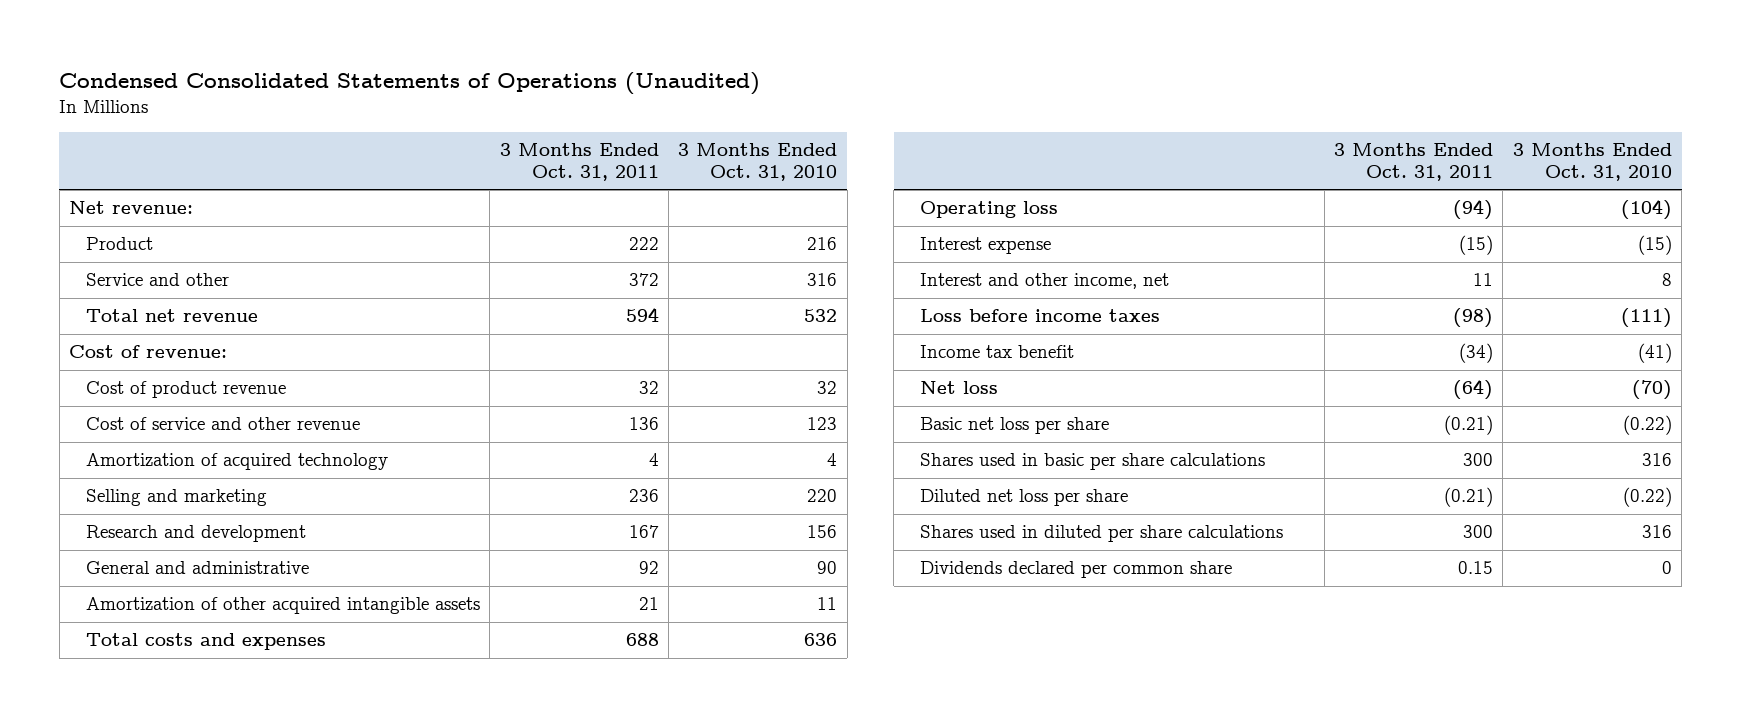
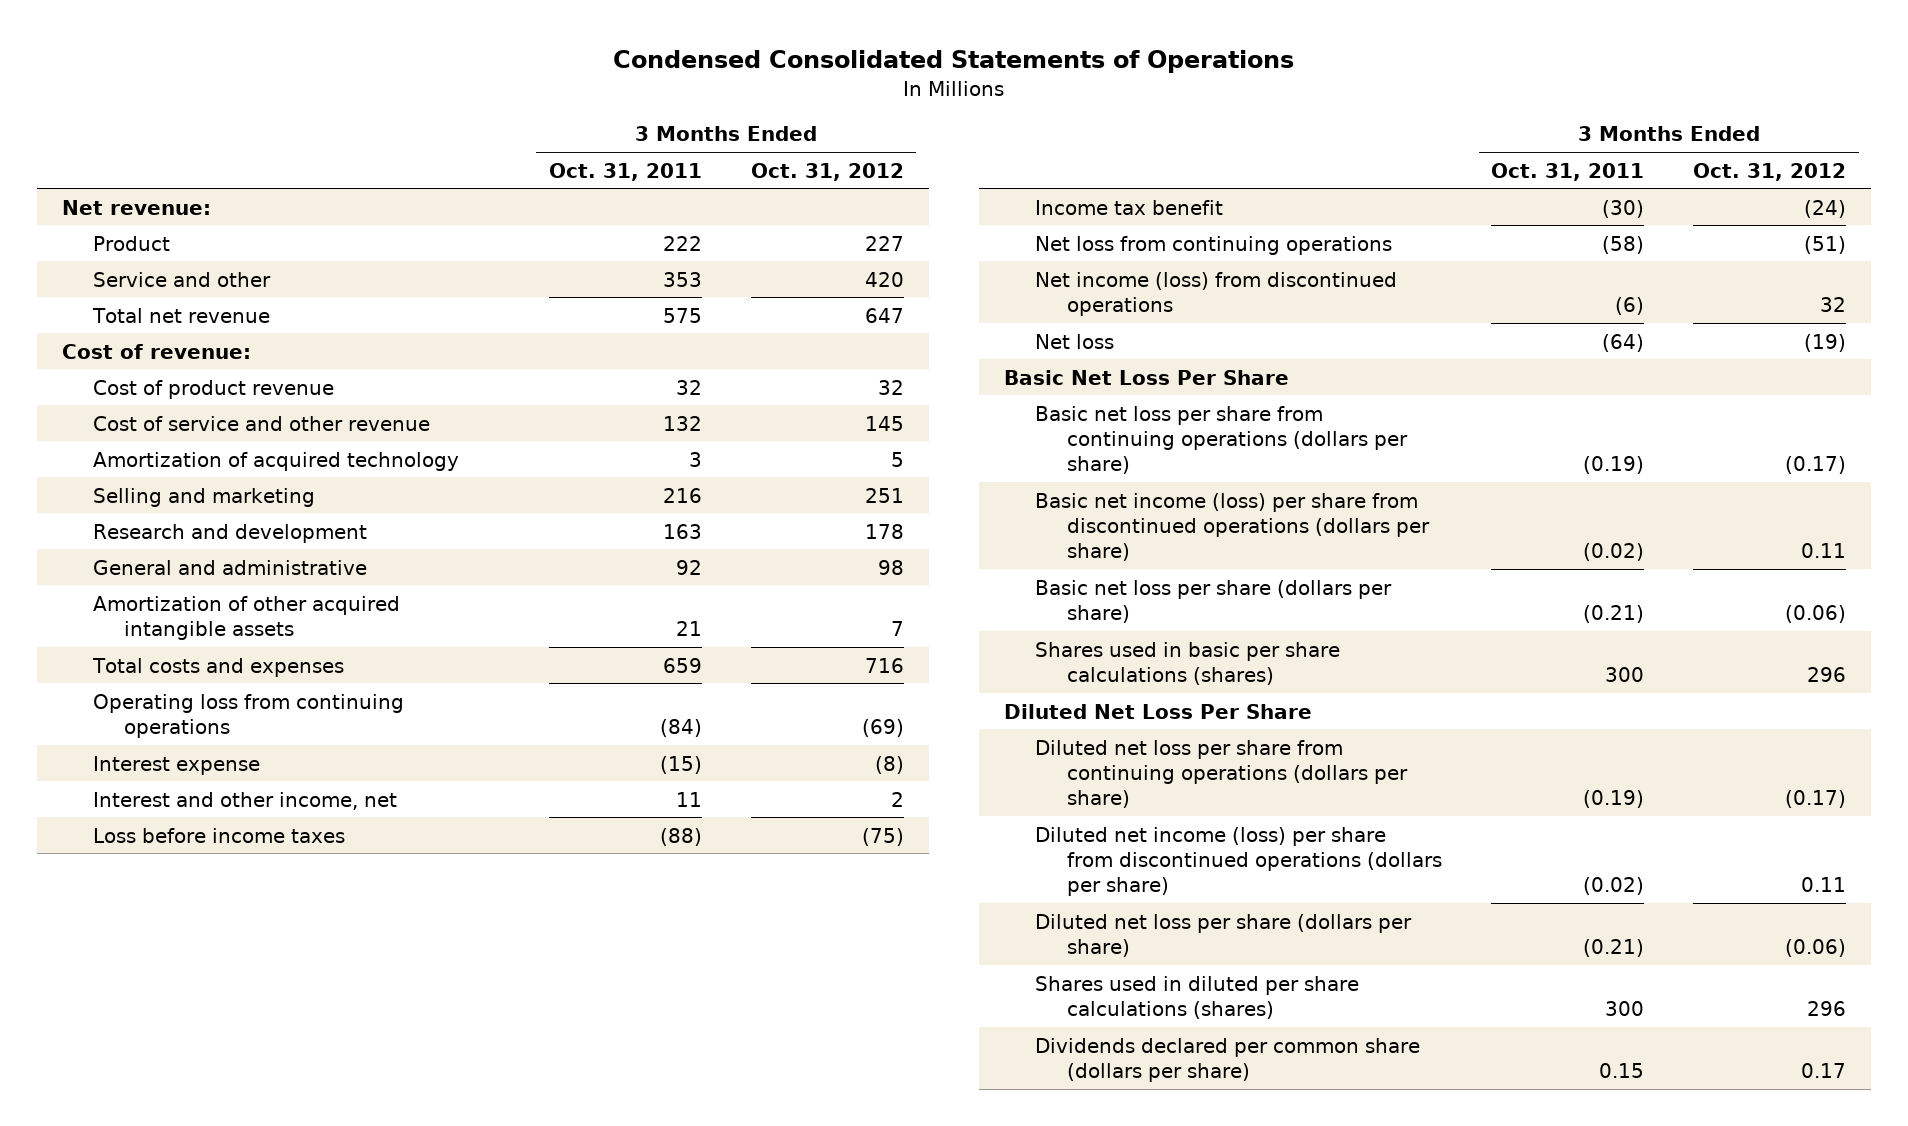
- Condensed Consolidated Statements of Operations (Unaudited)
+ Condensed Consolidated Statements of Operations
- | 3 Months Ended Oct. 31, 2011 | 3 Months Ended Oct. 31, 2010
+ | 3 Months Ended Oct. 31, 2011 | 3 Months Ended Oct. 31, 2012
- Service and other | 372 | 316
- Total net revenue | 594 | 532
+ Service and other | 353 | 420
+ Total net revenue | 575 | 647
- Cost of service and other revenue | 136 | 123
- Amortization of acquired technology | 4 | 4
- Selling and marketing | 236 | 220
- Research and development | 167 | 156
+ Cost of service and other revenue | 132 | 145
+ Amortization of acquired technology | 3 | 5
+ Selling and marketing | 216 | 251
+ Research and development | 163 | 178
- Total costs and expenses | 688 | 636
- Operating loss | (94) | (104)
+ Total costs and expenses | 659 | 716
+ Operating loss from continuing operations | (84) | (69)
- Loss before income taxes | (98) | (111)
- Income tax benefit | (34) | (41)
+ Loss before income taxes | (88) | (75)
+ Income tax benefit | (30) | (24)
+ Net loss from continuing operations | (58) | (51)
+ Net income (loss) from discontinued operations | (6) | 32
- Basic net loss per share | (0.21) | (0.22)
- Shares used in basic per share calculations | 300 | 316
- Diluted net loss per share | (0.21) | (0.22)
- Shares used in diluted per share calculations | 300 | 316
- Dividends declared per common share | 0.15 | 0
+ Basic Net Loss Per Share
+ Basic net loss per share from continuing operations (dollars per share) | (0.19) | (0.17)
+ Basic net income (loss) per share from discontinued operations (dollars per share) | (0.02) | 0.11
+ Basic net loss per share (dollars per share) | (0.21) | (0.06)
+ Shares used in basic per share calculations (shares) | 300 | 296
+ Diluted Net Loss Per Share
+ Diluted net loss per share from continuing operations (dollars per share) | (0.19) | (0.17)
+ Diluted net income (loss) per share from discontinued operations (dollars per share) | (0.02) | 0.11
+ Diluted net loss per share (dollars per share) | (0.21) | (0.06)
+ Shares used in diluted per share calculations (shares) | 300 | 296
+ Dividends declared per common share (dollars per share) | 0.15 | 0.17

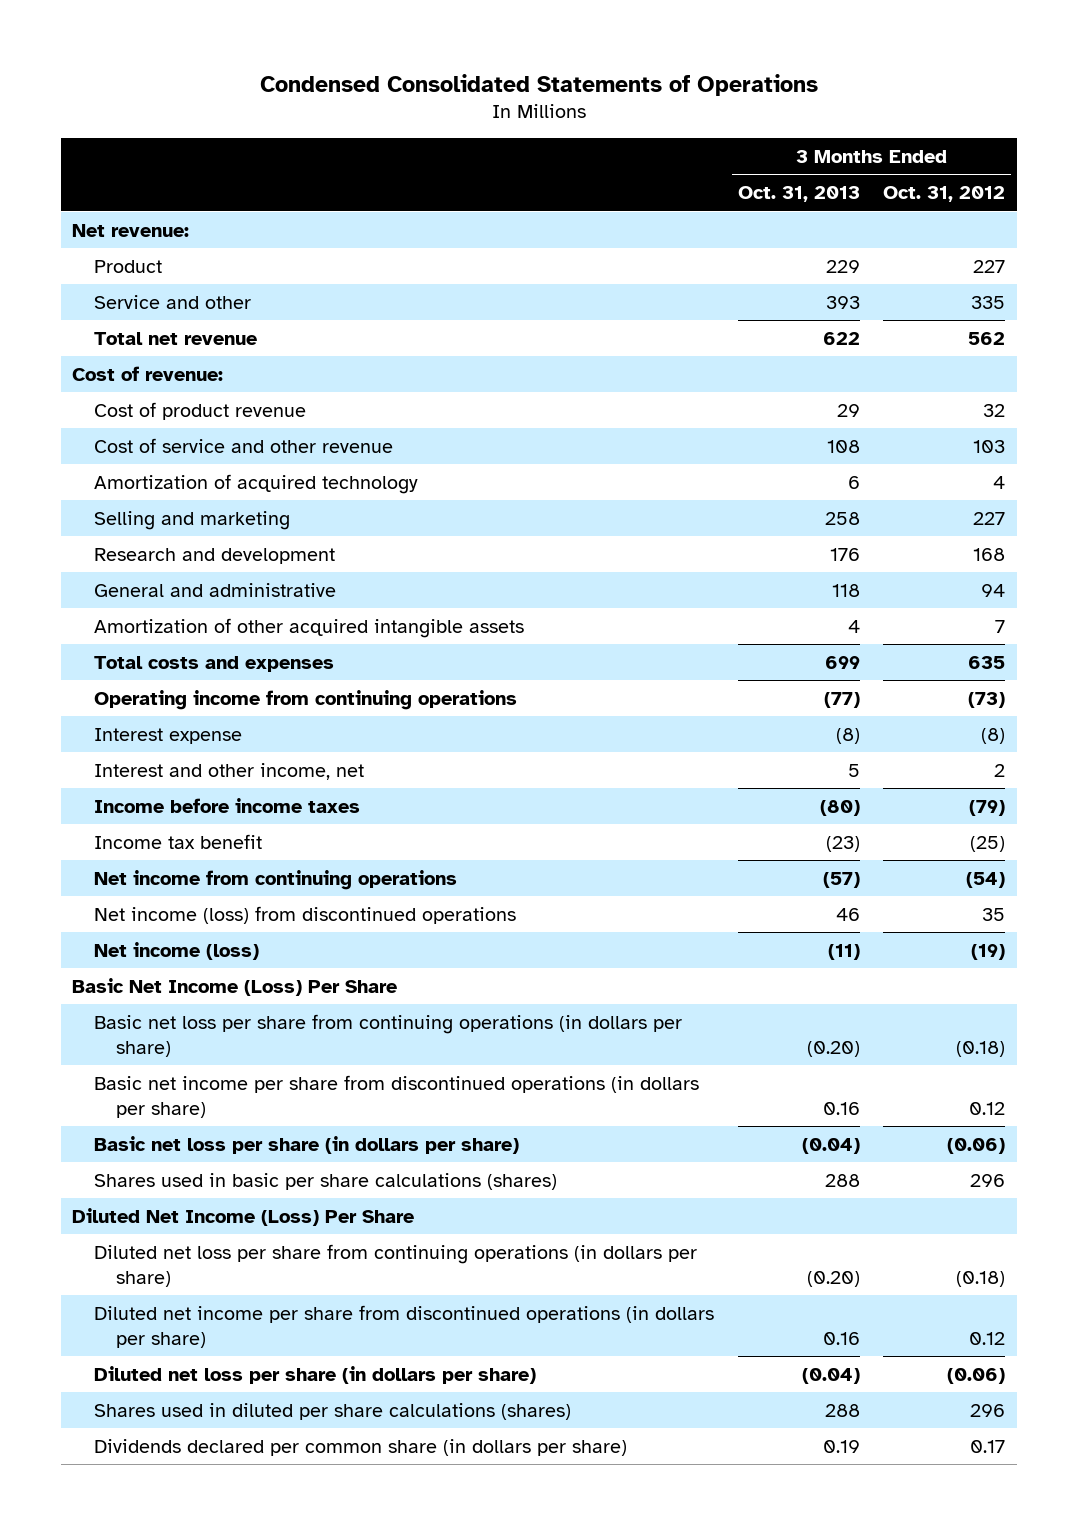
- | 3 Months Ended Oct. 31, 2011 | 3 Months Ended Oct. 31, 2012
+ | 3 Months Ended Oct. 31, 2013 | 3 Months Ended Oct. 31, 2012
- Service and other | 353 | 420
- Total net revenue | 575 | 647
+ Service and other | 393 | 335
+ Total net revenue | 622 | 562
- Cost of service and other revenue | 132 | 145
- Amortization of acquired technology | 3 | 5
- Selling and marketing | 216 | 251
- Research and development | 163 | 178
- General and administrative | 92 | 98
+ Cost of service and other revenue | 108 | 103
+ Amortization of acquired technology | 6 | 4
+ Selling and marketing | 258 | 227
+ Research and development | 176 | 168
+ General and administrative | 118 | 94
- Total costs and expenses | 659 | 716
- Operating loss from continuing operations | (84) | (69)
+ Total costs and expenses | 699 | 635
+ Operating income from continuing operations | (77) | (73)
- Loss before income taxes | (88) | (75)
- Income tax benefit | (30) | (24)
- Net loss from continuing operations | (58) | (51)
- Net income (loss) from discontinued operations | (6) | 32
- Net loss | (64) | (19)
- Basic Net Loss Per Share
- Basic net loss per share from continuing operations (dollars per share) | (0.19) | (0.17)
- Basic net income (loss) per share from discontinued operations (dollars per share) | (0.02) | 0.11
- Basic net loss per share (dollars per share) | (0.21) | (0.06)
+ Income before income taxes | (80) | (79)
+ Income tax benefit | (23) | (25)
+ Net income from continuing operations | (57) | (54)
+ Net income (loss) from discontinued operations | 46 | 35
+ Net income (loss) | (11) | (19)
+ Basic Net Income (Loss) Per Share
+ Basic net loss per share from continuing operations (in dollars per share) | (0.20) | (0.18)
+ Basic net income per share from discontinued operations (in dollars per share) | 0.16 | 0.12
+ Basic net loss per share (in dollars per share) | (0.04) | (0.06)
- Diluted Net Loss Per Share
- Diluted net loss per share from continuing operations (dollars per share) | (0.19) | (0.17)
- Diluted net income (loss) per share from discontinued operations (dollars per share) | (0.02) | 0.11
- Diluted net loss per share (dollars per share) | (0.21) | (0.06)
+ Diluted Net Income (Loss) Per Share
+ Diluted net loss per share from continuing operations (in dollars per share) | (0.20) | (0.18)
+ Diluted net income per share from discontinued operations (in dollars per share) | 0.16 | 0.12
+ Diluted net loss per share (in dollars per share) | (0.04) | (0.06)
- Dividends declared per common share (dollars per share) | 0.15 | 0.17
+ Dividends declared per common share (in dollars per share) | 0.19 | 0.17

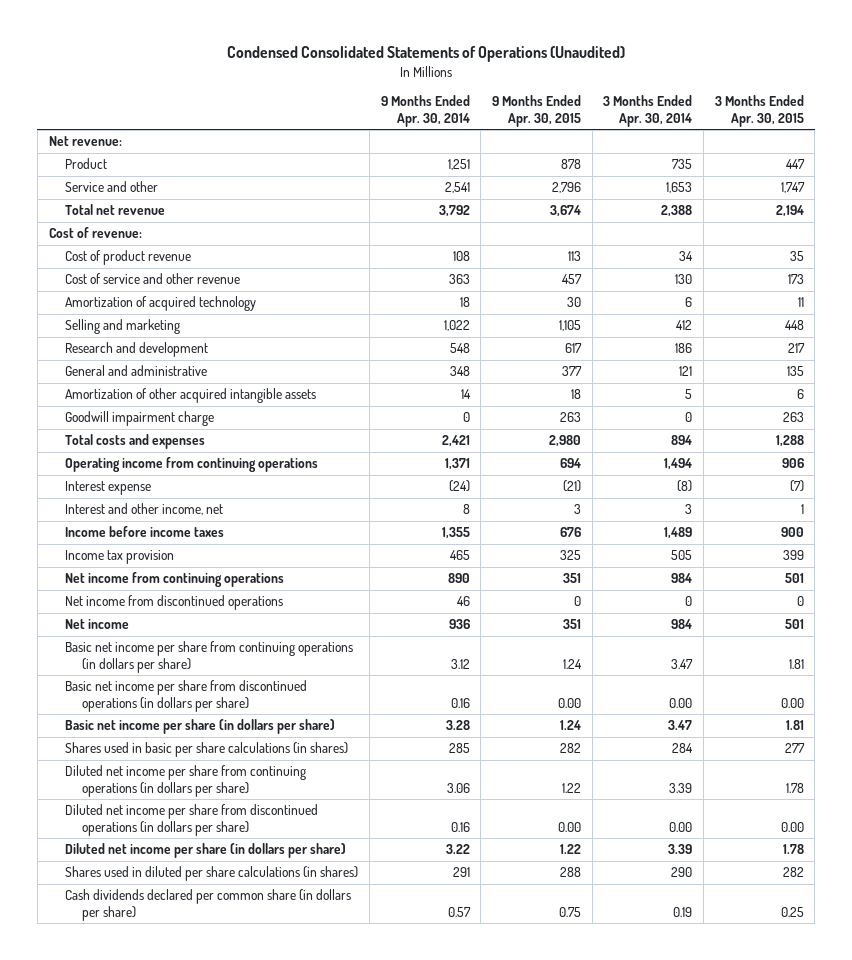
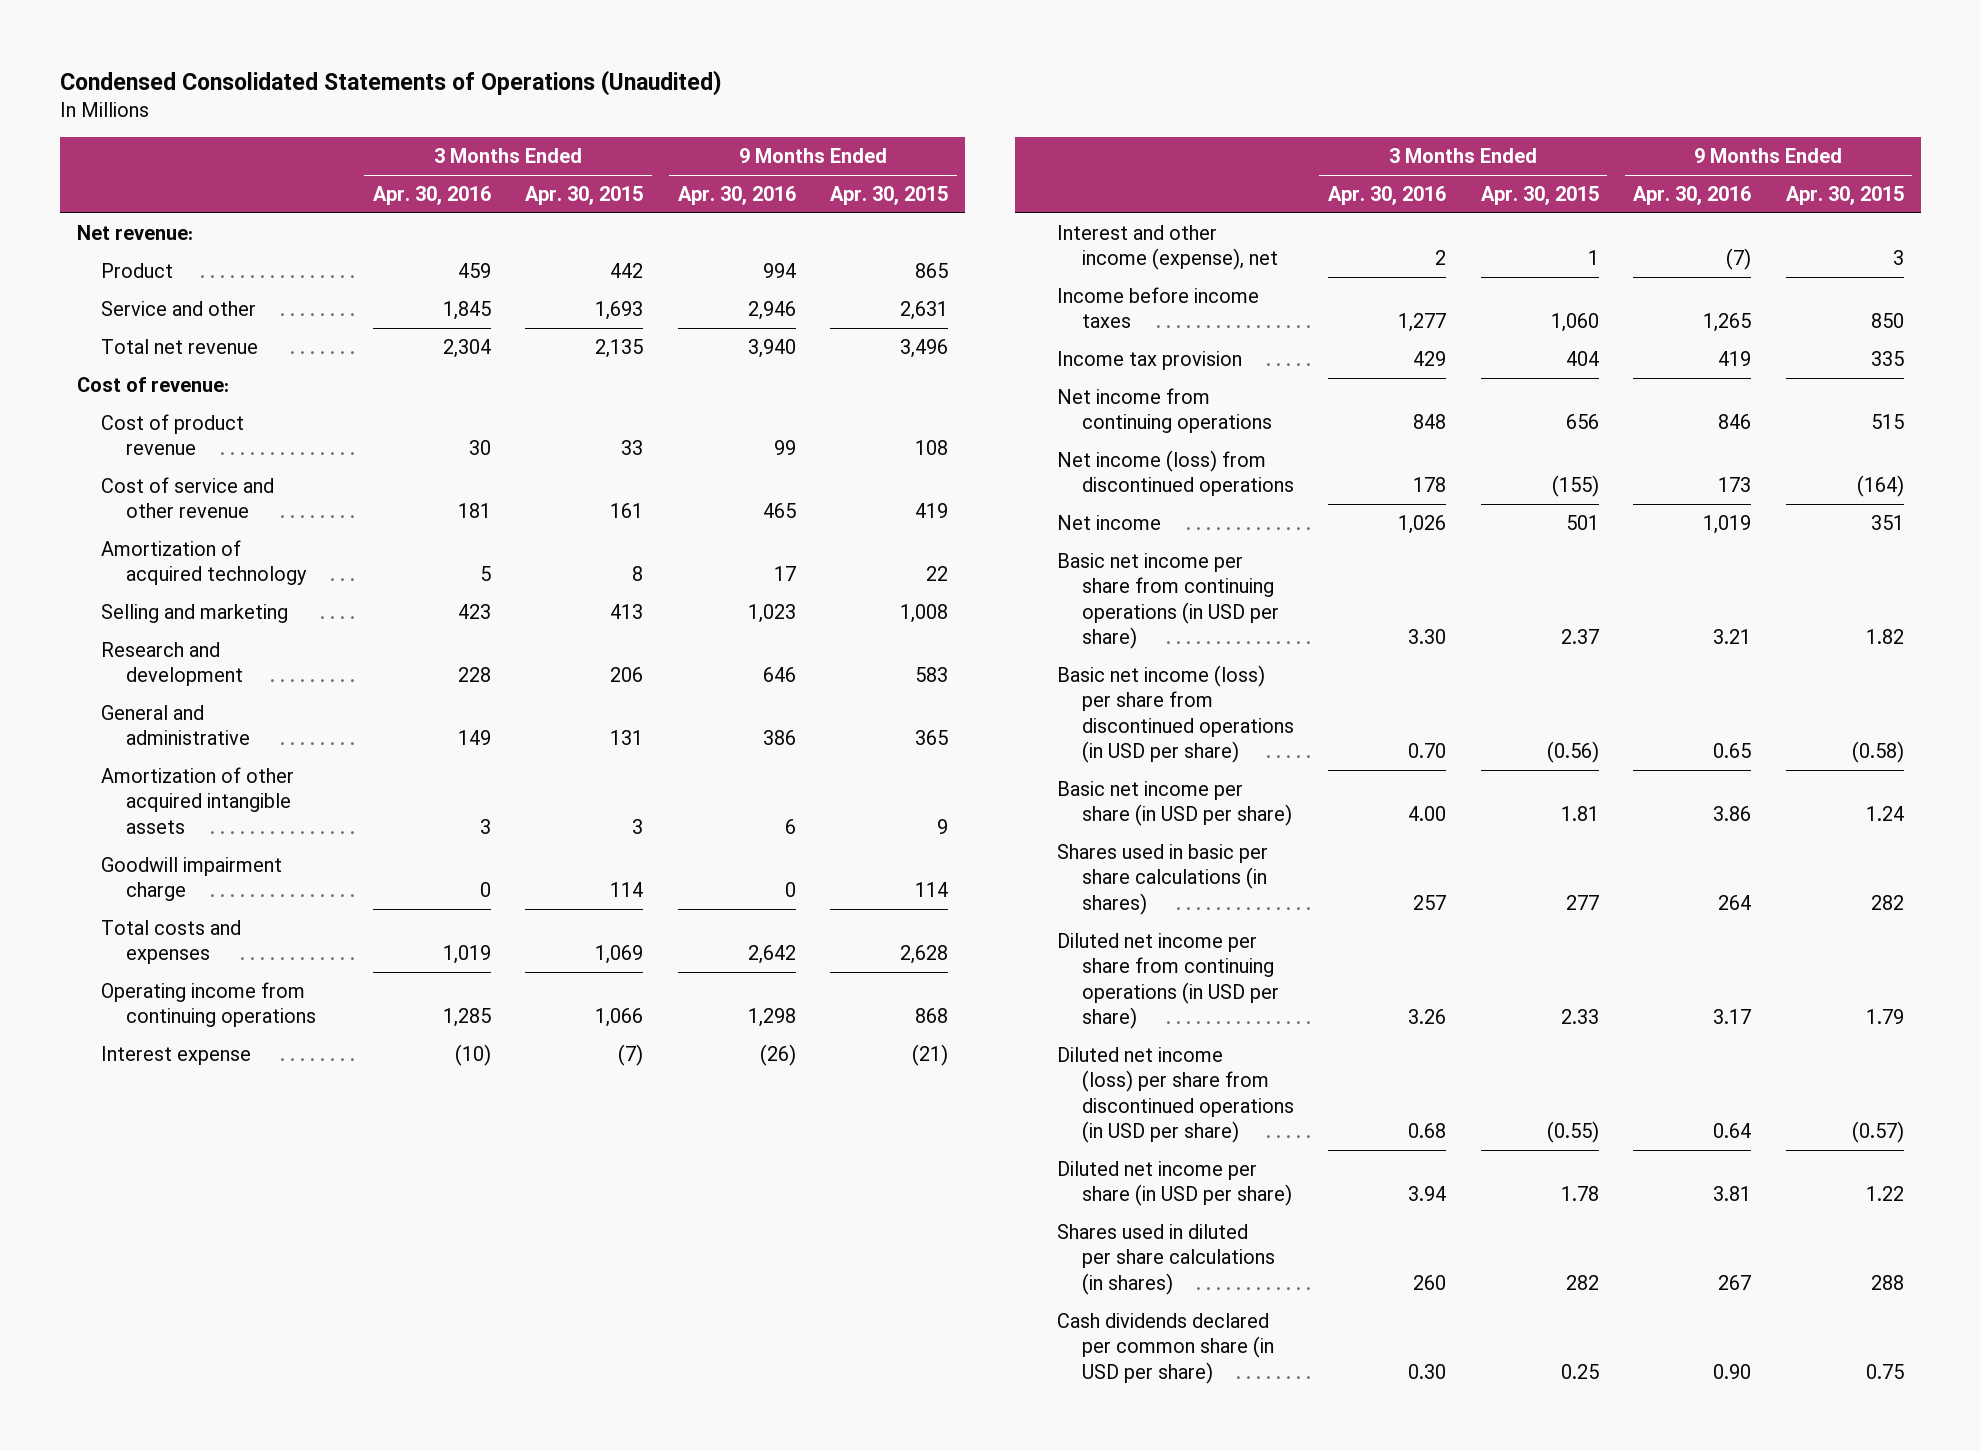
- | 9 Months Ended Apr. 30, 2014 | 9 Months Ended Apr. 30, 2015 | 3 Months Ended Apr. 30, 2014 | 3 Months Ended Apr. 30, 2015
+ | 3 Months Ended Apr. 30, 2016 | 3 Months Ended Apr. 30, 2015 | 9 Months Ended Apr. 30, 2016 | 9 Months Ended Apr. 30, 2015
- Product | 1,251 | 878 | 735 | 447
- Service and other | 2,541 | 2,796 | 1,653 | 1,747
- Total net revenue | 3,792 | 3,674 | 2,388 | 2,194
+ Product | 459 | 442 | 994 | 865
+ Service and other | 1,845 | 1,693 | 2,946 | 2,631
+ Total net revenue | 2,304 | 2,135 | 3,940 | 3,496
- Cost of product revenue | 108 | 113 | 34 | 35
- Cost of service and other revenue | 363 | 457 | 130 | 173
- Amortization of acquired technology | 18 | 30 | 6 | 11
- Selling and marketing | 1,022 | 1,105 | 412 | 448
- Research and development | 548 | 617 | 186 | 217
- General and administrative | 348 | 377 | 121 | 135
- Amortization of other acquired intangible assets | 14 | 18 | 5 | 6
- Goodwill impairment charge | 0 | 263 | 0 | 263
- Total costs and expenses | 2,421 | 2,980 | 894 | 1,288
- Operating income from continuing operations | 1,371 | 694 | 1,494 | 906
+ Cost of product revenue | 30 | 33 | 99 | 108
+ Cost of service and other revenue | 181 | 161 | 465 | 419
+ Amortization of acquired technology | 5 | 8 | 17 | 22
+ Selling and marketing | 423 | 413 | 1,023 | 1,008
+ Research and development | 228 | 206 | 646 | 583
+ General and administrative | 149 | 131 | 386 | 365
+ Amortization of other acquired intangible assets | 3 | 3 | 6 | 9
+ Goodwill impairment charge | 0 | 114 | 0 | 114
+ Total costs and expenses | 1,019 | 1,069 | 2,642 | 2,628
+ Operating income from continuing operations | 1,285 | 1,066 | 1,298 | 868
- Interest and other income, net | 8 | 3 | 3 | 1
- Income before income taxes | 1,355 | 676 | 1,489 | 900
- Income tax provision | 465 | 325 | 505 | 399
- Net income from continuing operations | 890 | 351 | 984 | 501
- Net income from discontinued operations | 46 | 0 | 0 | 0
+ Interest and other income (expense), net | 2 | 1 | (7) | 3
+ Income before income taxes | 1,277 | 1,060 | 1,265 | 850
+ Income tax provision | 429 | 404 | 419 | 335
+ Net income from continuing operations | 848 | 656 | 846 | 515
+ Net income (loss) from discontinued operations | 178 | (155) | 173 | (164)
- Basic net income per share from continuing operations (in dollars per share) | 3.12 | 1.24 | 3.47 | 1.81
- Basic net income per share from discontinued operations (in dollars per share) | 0.16 | 0.00 | 0.00 | 0.00
- Basic net income per share (in dollars per share) | 3.28 | 1.24 | 3.47 | 1.81
+ Basic net income per share from continuing operations (in USD per share) | 3.30 | 2.37 | 3.21 | 1.82
+ Basic net income (loss) per share from discontinued operations (in USD per share) | 0.70 | (0.56) | 0.65 | (0.58)
+ Basic net income per share (in USD per share) | 4.00 | 1.81 | 3.86 | 1.24
- Diluted net income per share from continuing operations (in dollars per share) | 3.06 | 1.22 | 3.39 | 1.78
- Diluted net income per share from discontinued operations (in dollars per share) | 0.16 | 0.00 | 0.00 | 0.00
- Diluted net income per share (in dollars per share) | 3.22 | 1.22 | 3.39 | 1.78
+ Diluted net income per share from continuing operations (in USD per share) | 3.26 | 2.33 | 3.17 | 1.79
+ Diluted net income (loss) per share from discontinued operations (in USD per share) | 0.68 | (0.55) | 0.64 | (0.57)
+ Diluted net income per share (in USD per share) | 3.94 | 1.78 | 3.81 | 1.22
- Cash dividends declared per common share (in dollars per share) | 0.57 | 0.75 | 0.19 | 0.25
+ Cash dividends declared per common share (in USD per share) | 0.30 | 0.25 | 0.90 | 0.75

